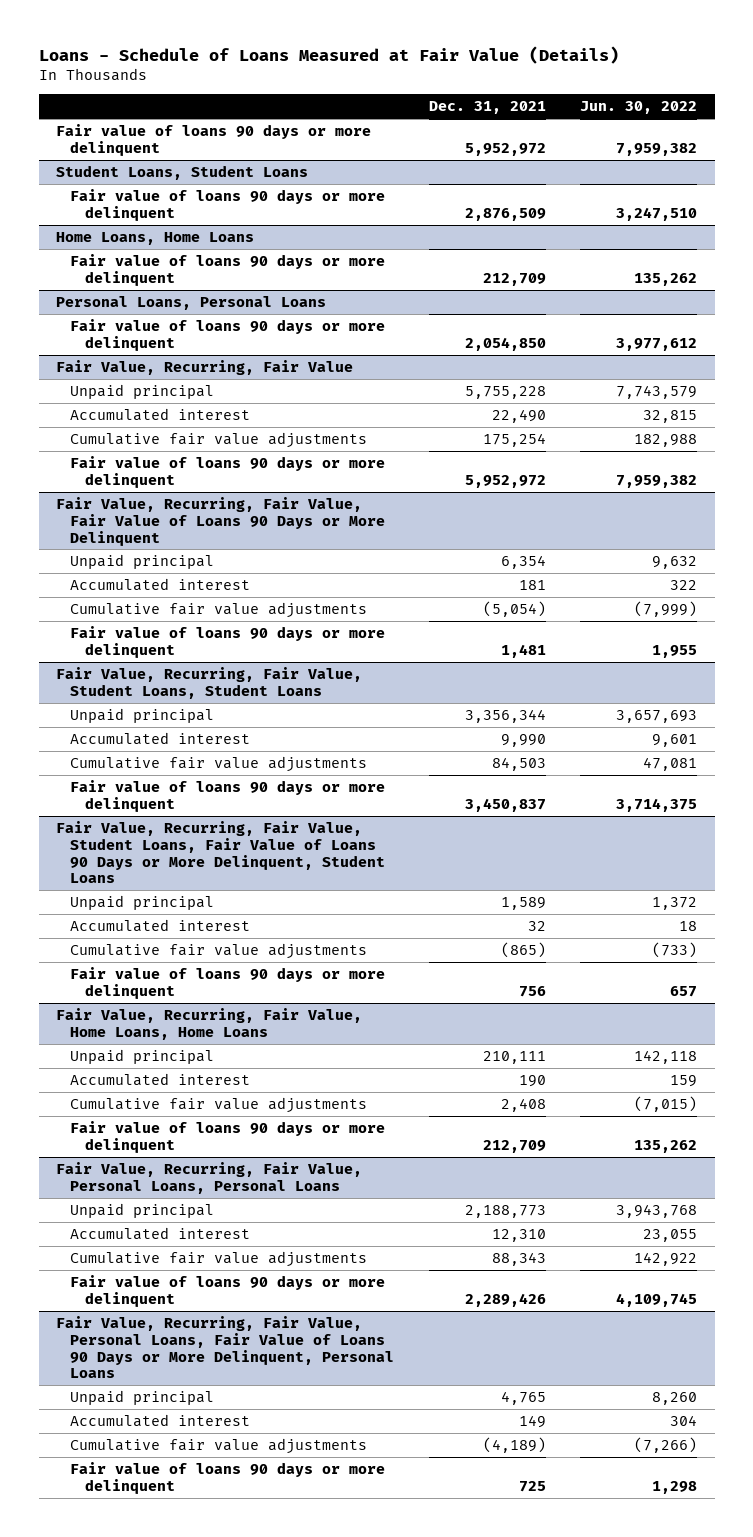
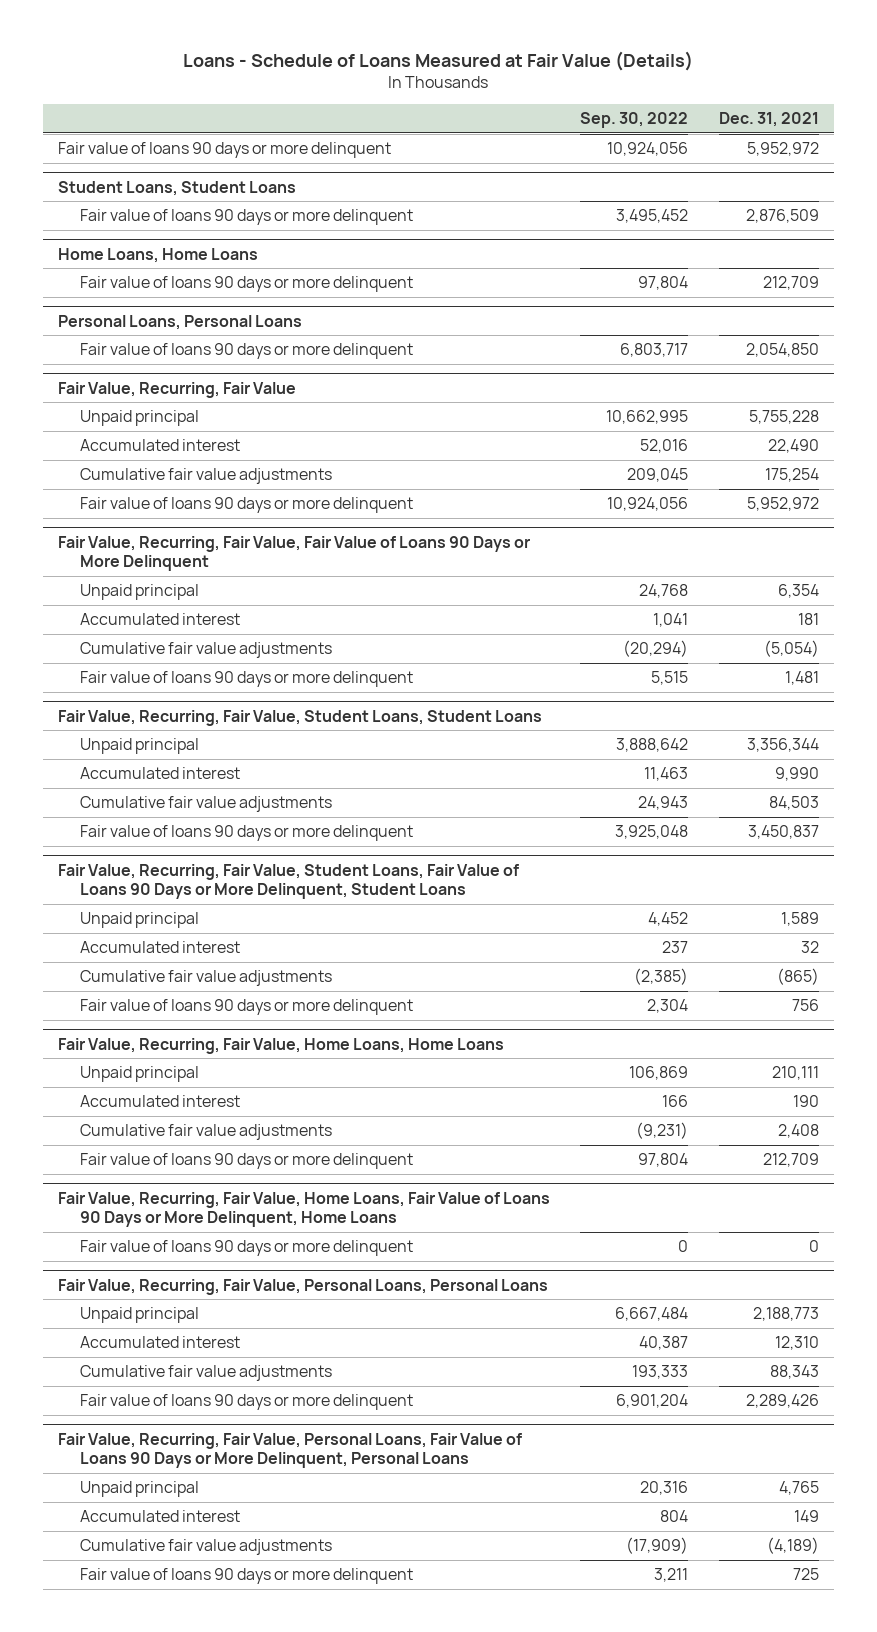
- | Dec. 31, 2021 | Jun. 30, 2022
+ | Sep. 30, 2022 | Dec. 31, 2021
+ Fair Value, Recurring, Fair Value, Home Loans, Fair Value of Loans 90 Days or More Delinquent, Home Loans
+ Fair value of loans 90 days or more delinquent | 0 | 0

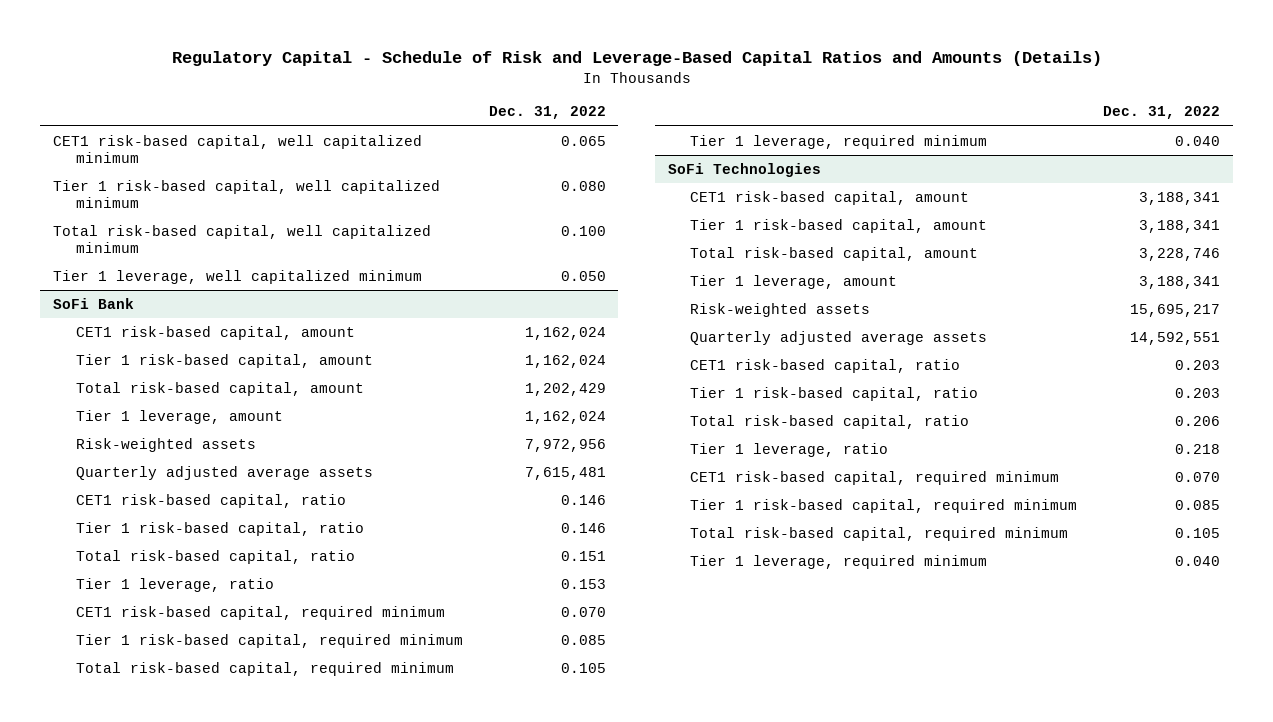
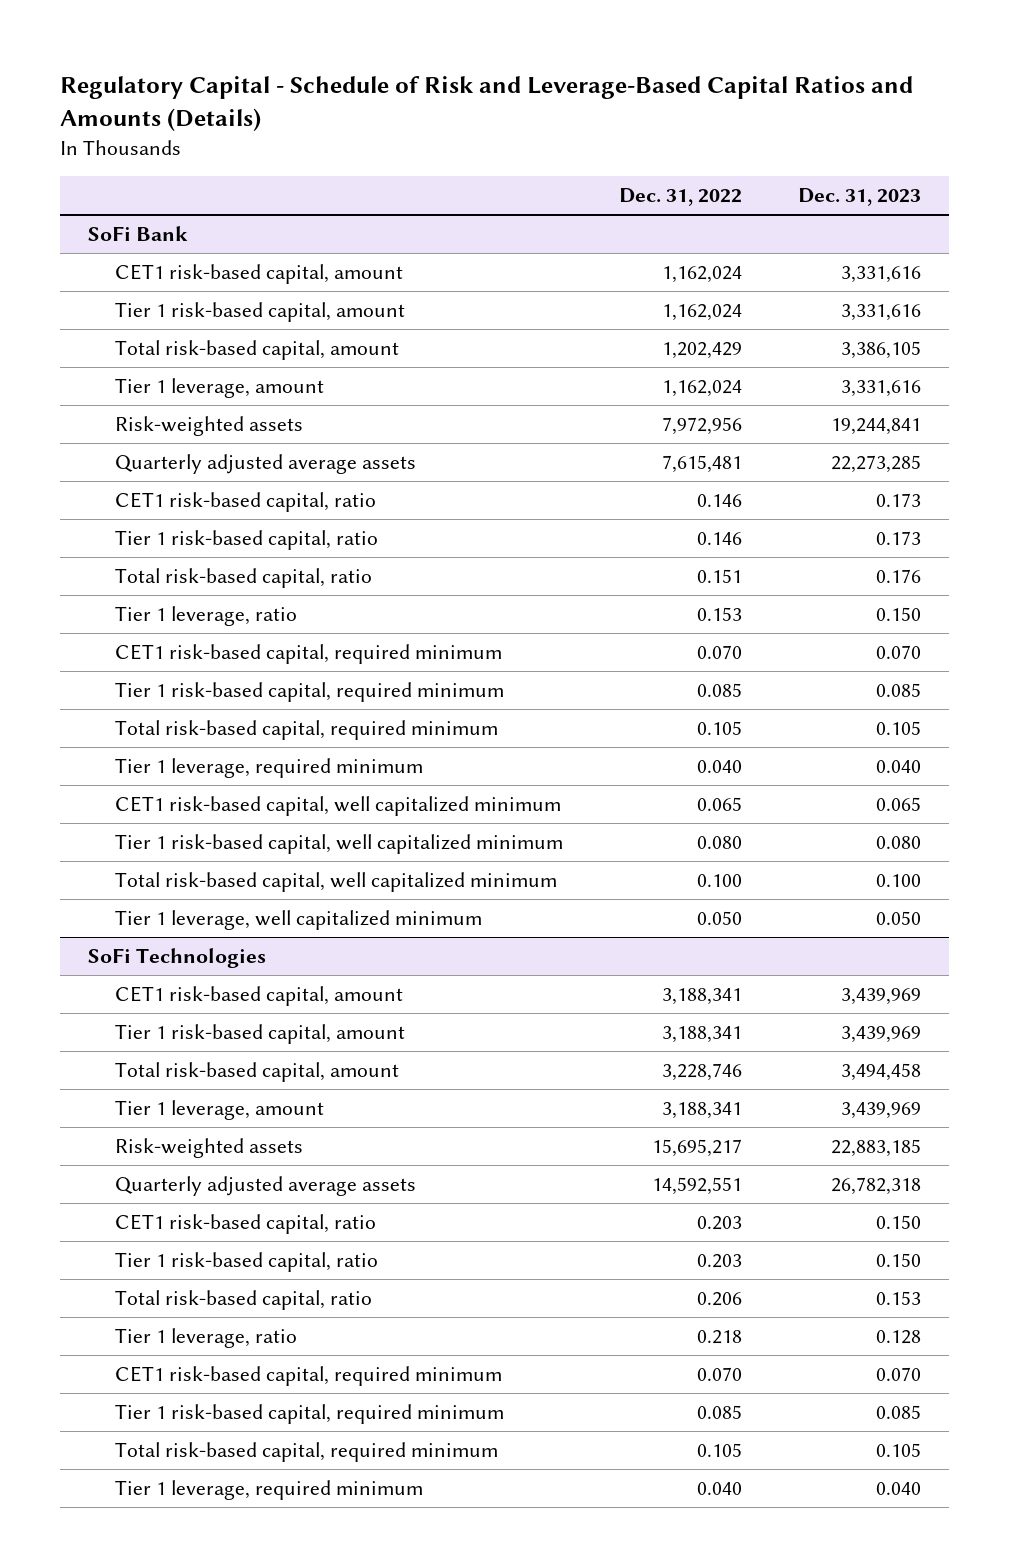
- | Dec. 31, 2022
+ | Dec. 31, 2022 | Dec. 31, 2023
- CET1 risk-based capital, well capitalized minimum | 0.065
- Tier 1 risk-based capital, well capitalized minimum | 0.080
- Total risk-based capital, well capitalized minimum | 0.100
- Tier 1 leverage, well capitalized minimum | 0.050
@ SoFi Bank
+ CET1 risk-based capital, well capitalized minimum | 0.065 | 0.065
+ Tier 1 risk-based capital, well capitalized minimum | 0.080 | 0.080
+ Total risk-based capital, well capitalized minimum | 0.100 | 0.100
+ Tier 1 leverage, well capitalized minimum | 0.050 | 0.050

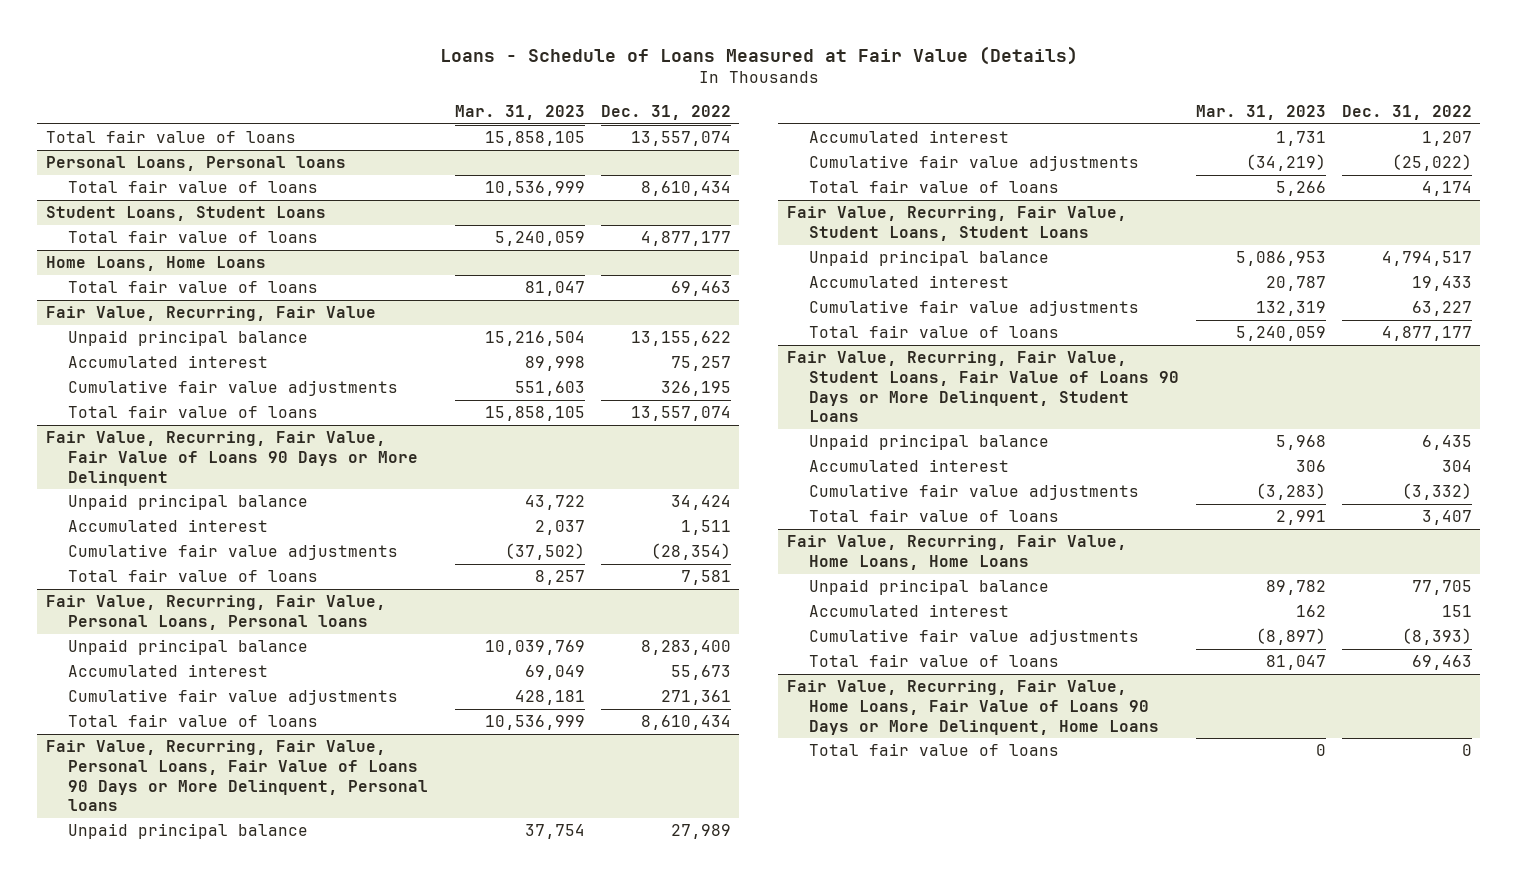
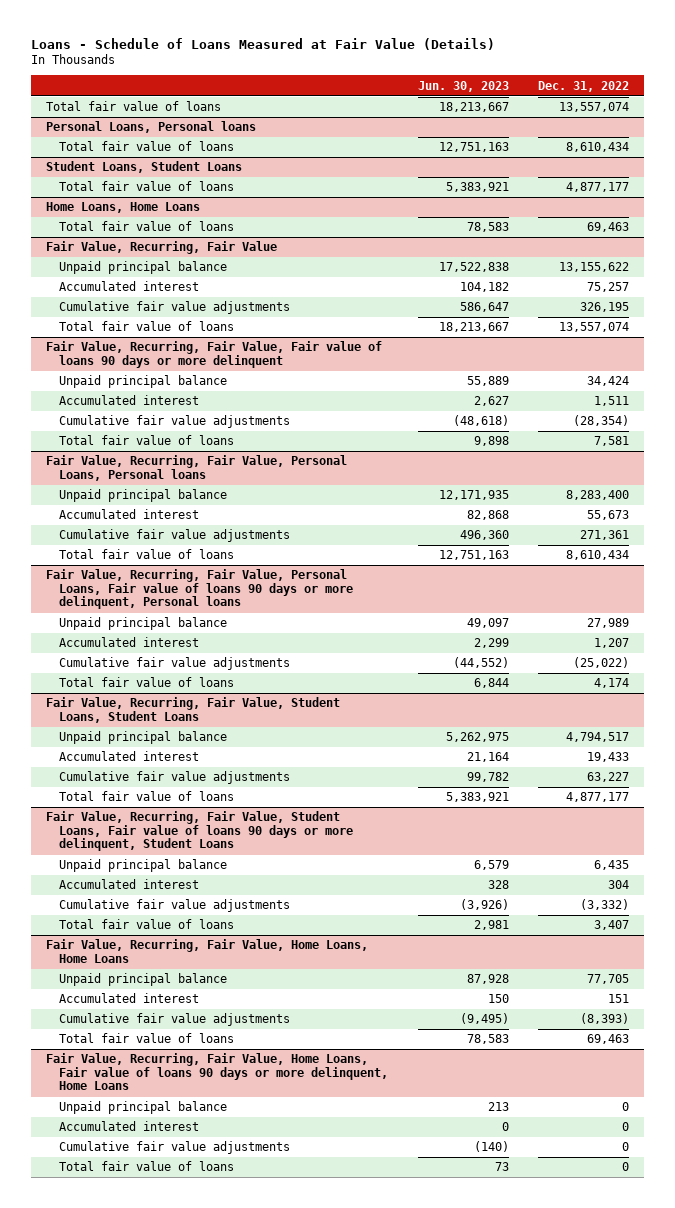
- | Mar. 31, 2023 | Dec. 31, 2022
+ | Jun. 30, 2023 | Dec. 31, 2022
- Fair Value, Recurring, Fair Value, Fair Value of Loans 90 Days or More Delinquent
+ Fair Value, Recurring, Fair Value, Fair value of loans 90 days or more delinquent
- Fair Value, Recurring, Fair Value, Personal Loans, Fair Value of Loans 90 Days or More Delinquent, Personal loans
+ Fair Value, Recurring, Fair Value, Personal Loans, Fair value of loans 90 days or more delinquent, Personal loans
- Fair Value, Recurring, Fair Value, Student Loans, Fair Value of Loans 90 Days or More Delinquent, Student Loans
+ Fair Value, Recurring, Fair Value, Student Loans, Fair value of loans 90 days or more delinquent, Student Loans
- Fair Value, Recurring, Fair Value, Home Loans, Fair Value of Loans 90 Days or More Delinquent, Home Loans
+ Fair Value, Recurring, Fair Value, Home Loans, Fair value of loans 90 days or more delinquent, Home Loans
+ Unpaid principal balance | 213 | 0
+ Accumulated interest | 0 | 0
+ Cumulative fair value adjustments | (140) | 0

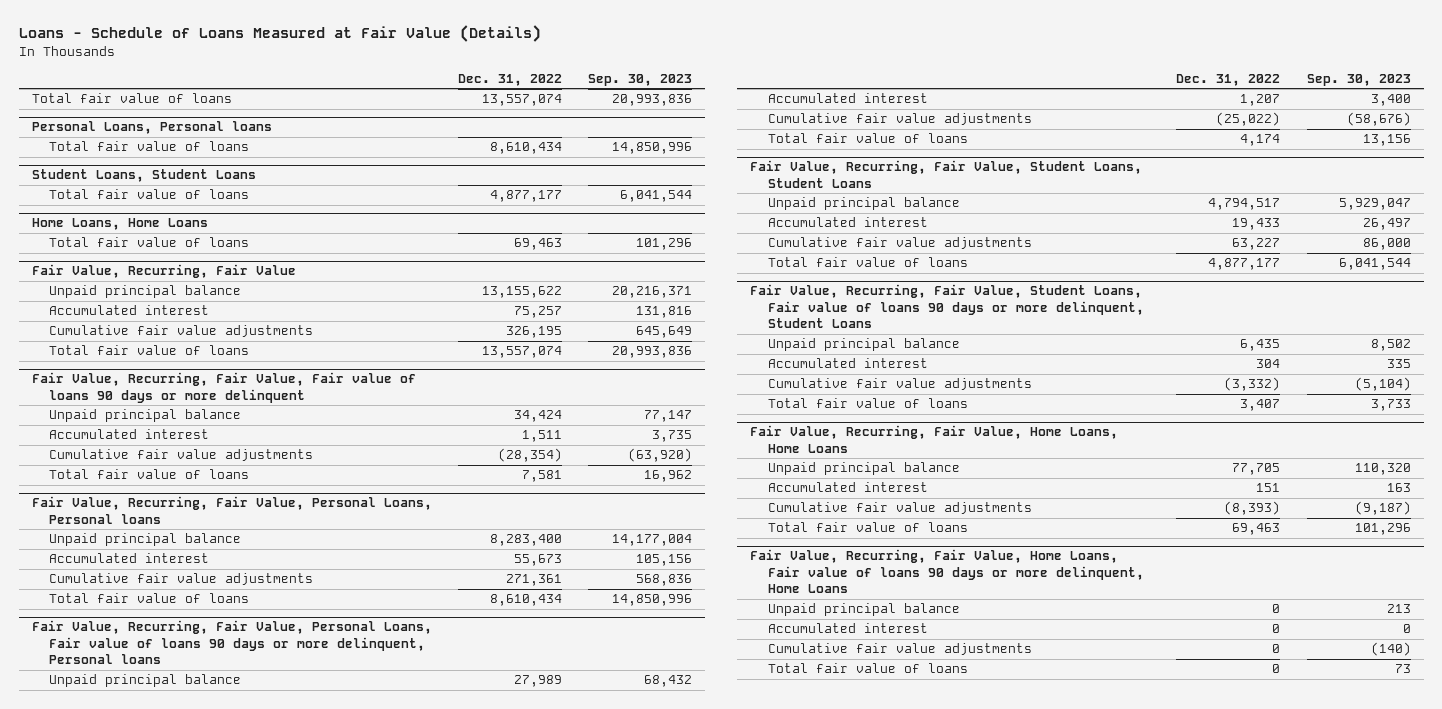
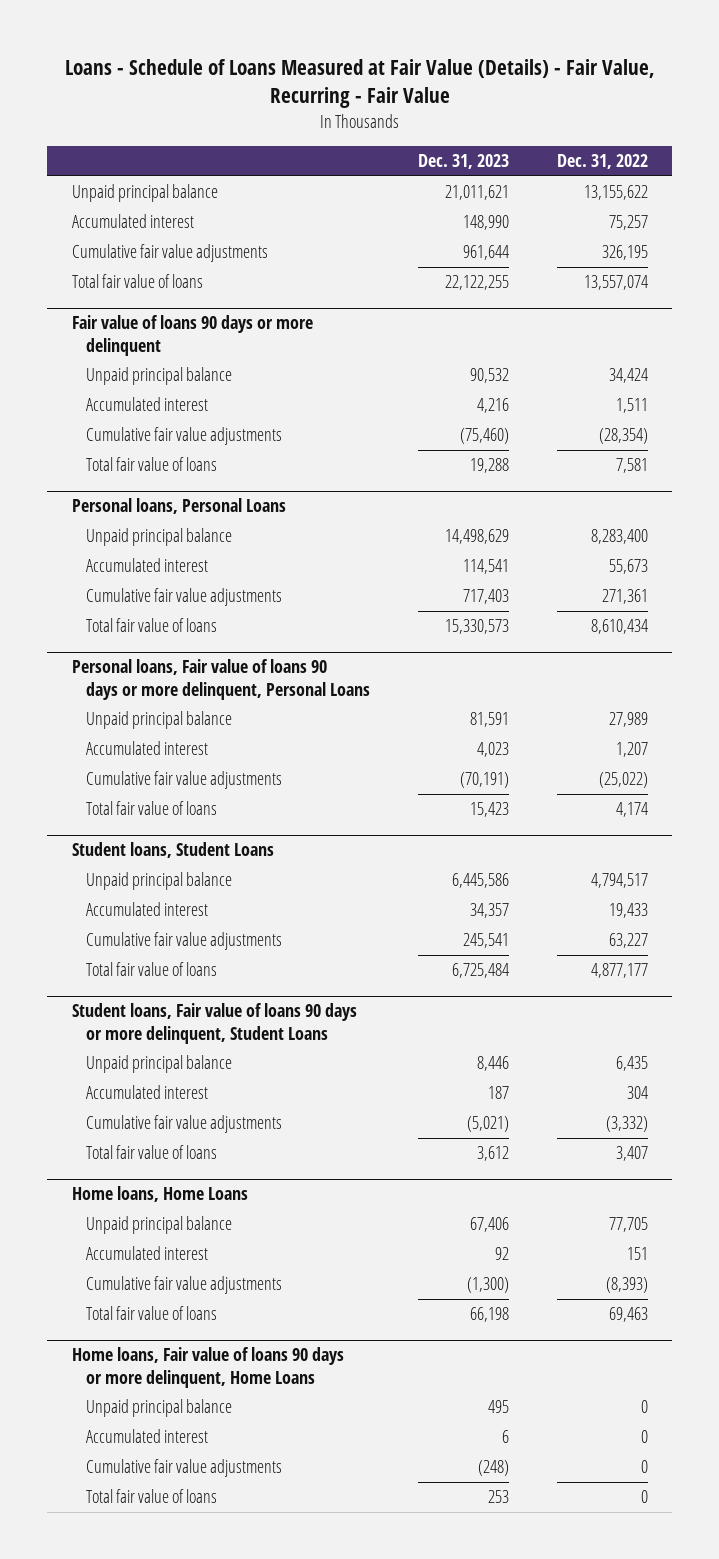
- Loans - Schedule of Loans Measured at Fair Value (Details)
+ Loans - Schedule of Loans Measured at Fair Value (Details) - Fair Value, Recurring - Fair Value
- | Dec. 31, 2022 | Sep. 30, 2023
+ | Dec. 31, 2023 | Dec. 31, 2022
- Total fair value of loans | 13,557,074 | 20,993,836
- Personal Loans, Personal loans
- Total fair value of loans | 8,610,434 | 14,850,996
- Student Loans, Student Loans
- Total fair value of loans | 4,877,177 | 6,041,544
- Home Loans, Home Loans
- Total fair value of loans | 69,463 | 101,296
- Fair Value, Recurring, Fair Value
- Fair Value, Recurring, Fair Value, Fair value of loans 90 days or more delinquent
+ Fair value of loans 90 days or more delinquent
- Fair Value, Recurring, Fair Value, Personal Loans, Personal loans
+ Personal loans, Personal Loans
- Fair Value, Recurring, Fair Value, Personal Loans, Fair value of loans 90 days or more delinquent, Personal loans
+ Personal loans, Fair value of loans 90 days or more delinquent, Personal Loans
- Fair Value, Recurring, Fair Value, Student Loans, Student Loans
+ Student loans, Student Loans
- Fair Value, Recurring, Fair Value, Student Loans, Fair value of loans 90 days or more delinquent, Student Loans
+ Student loans, Fair value of loans 90 days or more delinquent, Student Loans
- Fair Value, Recurring, Fair Value, Home Loans, Home Loans
+ Home loans, Home Loans
- Fair Value, Recurring, Fair Value, Home Loans, Fair value of loans 90 days or more delinquent, Home Loans
+ Home loans, Fair value of loans 90 days or more delinquent, Home Loans

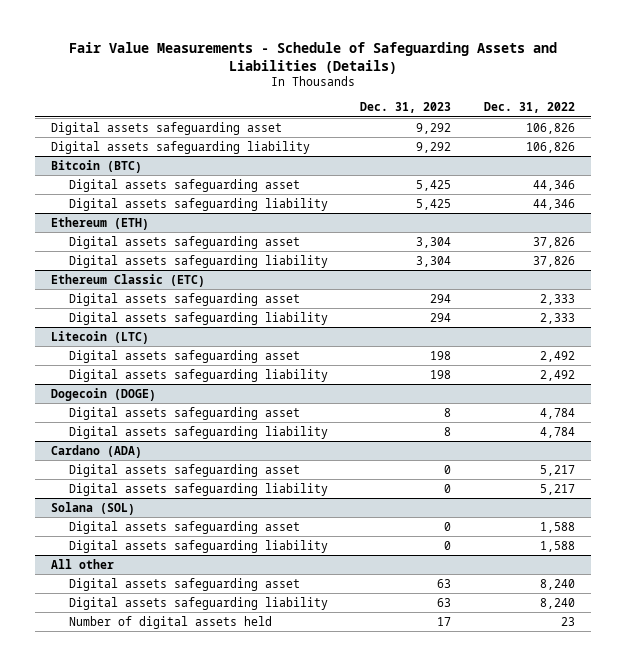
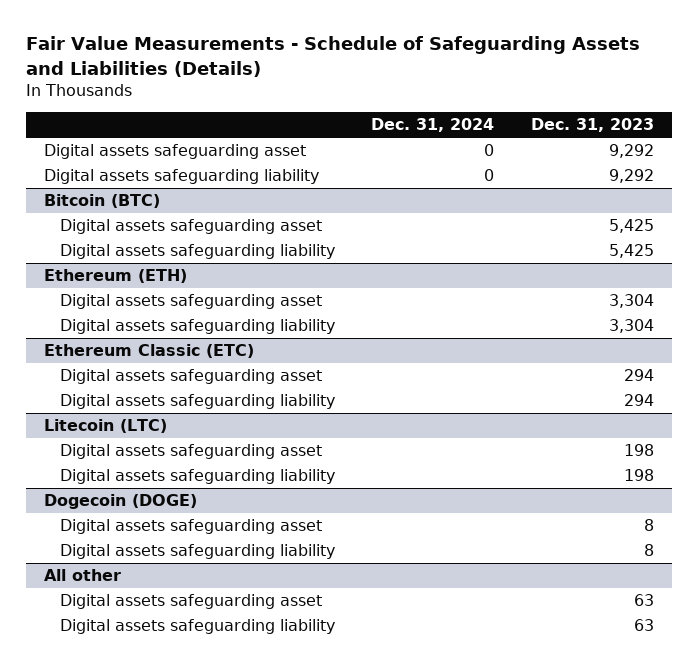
- | Dec. 31, 2023 | Dec. 31, 2022
+ | Dec. 31, 2024 | Dec. 31, 2023
- Cardano (ADA)
- Digital assets safeguarding asset | 0 | 5,217
- Digital assets safeguarding liability | 0 | 5,217
- Solana (SOL)
- Digital assets safeguarding asset | 0 | 1,588
- Digital assets safeguarding liability | 0 | 1,588
@ All other
- Number of digital assets held | 17 | 23

